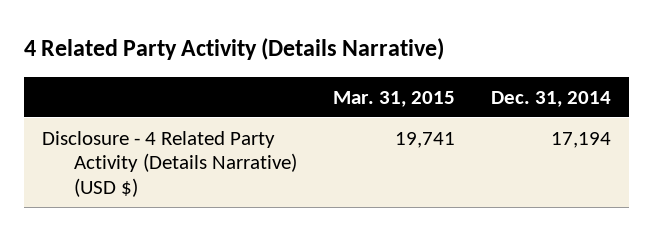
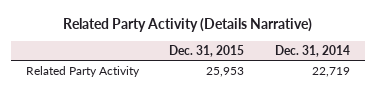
- 4 Related Party Activity (Details Narrative)
+ Related Party Activity (Details Narrative)
- | Mar. 31, 2015 | Dec. 31, 2014
+ | Dec. 31, 2015 | Dec. 31, 2014
- Disclosure - 4 Related Party Activity (Details Narrative) (USD $) | 19,741 | 17,194
+ Related Party Activity | 25,953 | 22,719

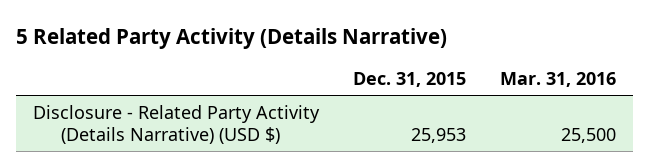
- Related Party Activity (Details Narrative)
+ 5 Related Party Activity (Details Narrative)
- | Dec. 31, 2015 | Dec. 31, 2014
+ | Dec. 31, 2015 | Mar. 31, 2016
- Related Party Activity | 25,953 | 22,719
+ Disclosure - Related Party Activity (Details Narrative) (USD $) | 25,953 | 25,500

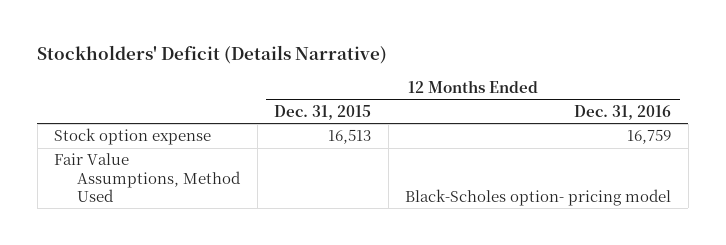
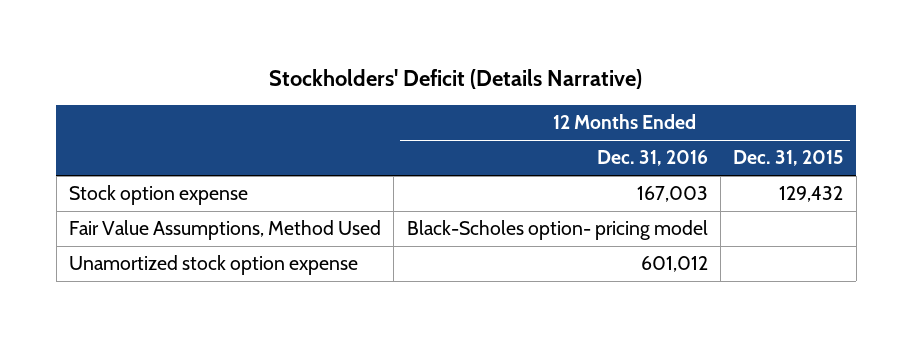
- | 12 Months Ended Dec. 31, 2015 | 12 Months Ended Dec. 31, 2016
+ | 12 Months Ended Dec. 31, 2016 | 12 Months Ended Dec. 31, 2015
- Stock option expense | 16,513 | 16,759
+ Stock option expense | 167,003 | 129,432
+ Unamortized stock option expense | 601,012 |

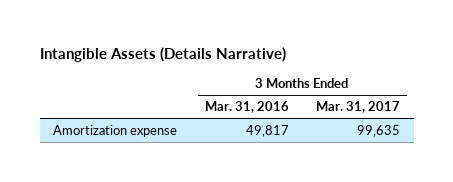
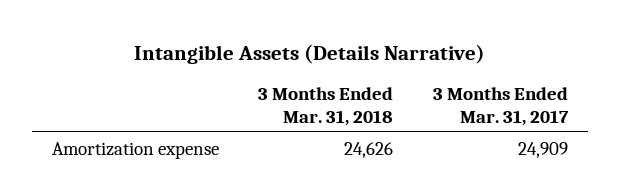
- | 3 Months Ended Mar. 31, 2016 | 3 Months Ended Mar. 31, 2017
+ | 3 Months Ended Mar. 31, 2018 | 3 Months Ended Mar. 31, 2017
- Amortization expense | 49,817 | 99,635
+ Amortization expense | 24,626 | 24,909

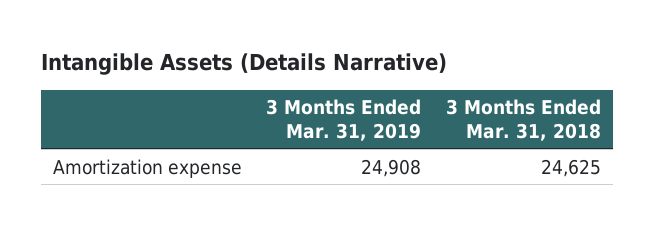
- | 3 Months Ended Mar. 31, 2018 | 3 Months Ended Mar. 31, 2017
+ | 3 Months Ended Mar. 31, 2019 | 3 Months Ended Mar. 31, 2018
- Amortization expense | 24,626 | 24,909
+ Amortization expense | 24,908 | 24,625

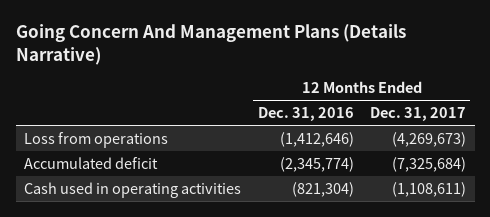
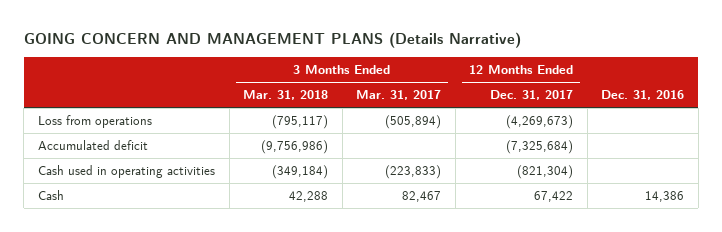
- Going Concern And Management Plans (Details Narrative)
+ GOING CONCERN AND MANAGEMENT PLANS (Details Narrative)
- | 12 Months Ended Dec. 31, 2016 | 12 Months Ended Dec. 31, 2017
+ | 3 Months Ended Mar. 31, 2018 | 3 Months Ended Mar. 31, 2017 | 12 Months Ended Dec. 31, 2017 | Dec. 31, 2016
- Cash used in operating activities | (821,304) | (1,108,611)
+ Cash used in operating activities | (349,184) | (223,833) | (821,304) |
+ Cash | 42,288 | 82,467 | 67,422 | 14,386

